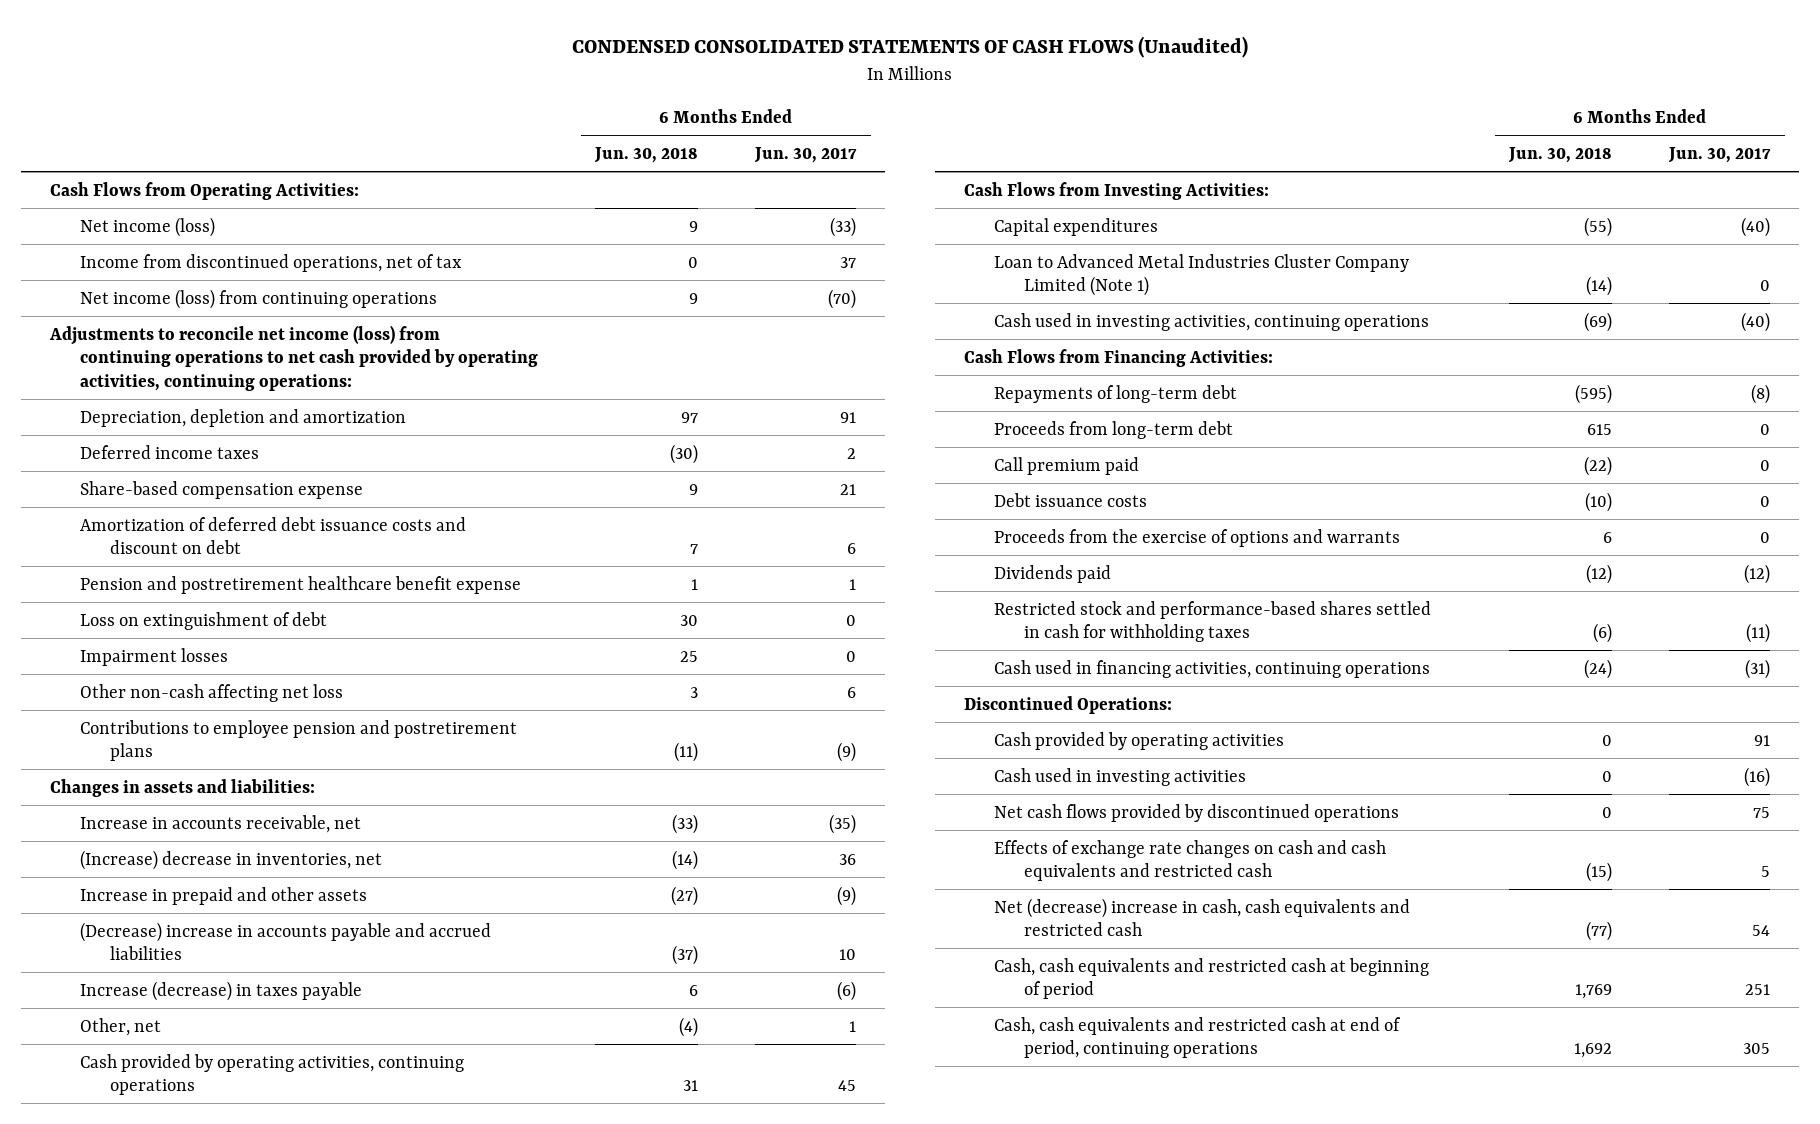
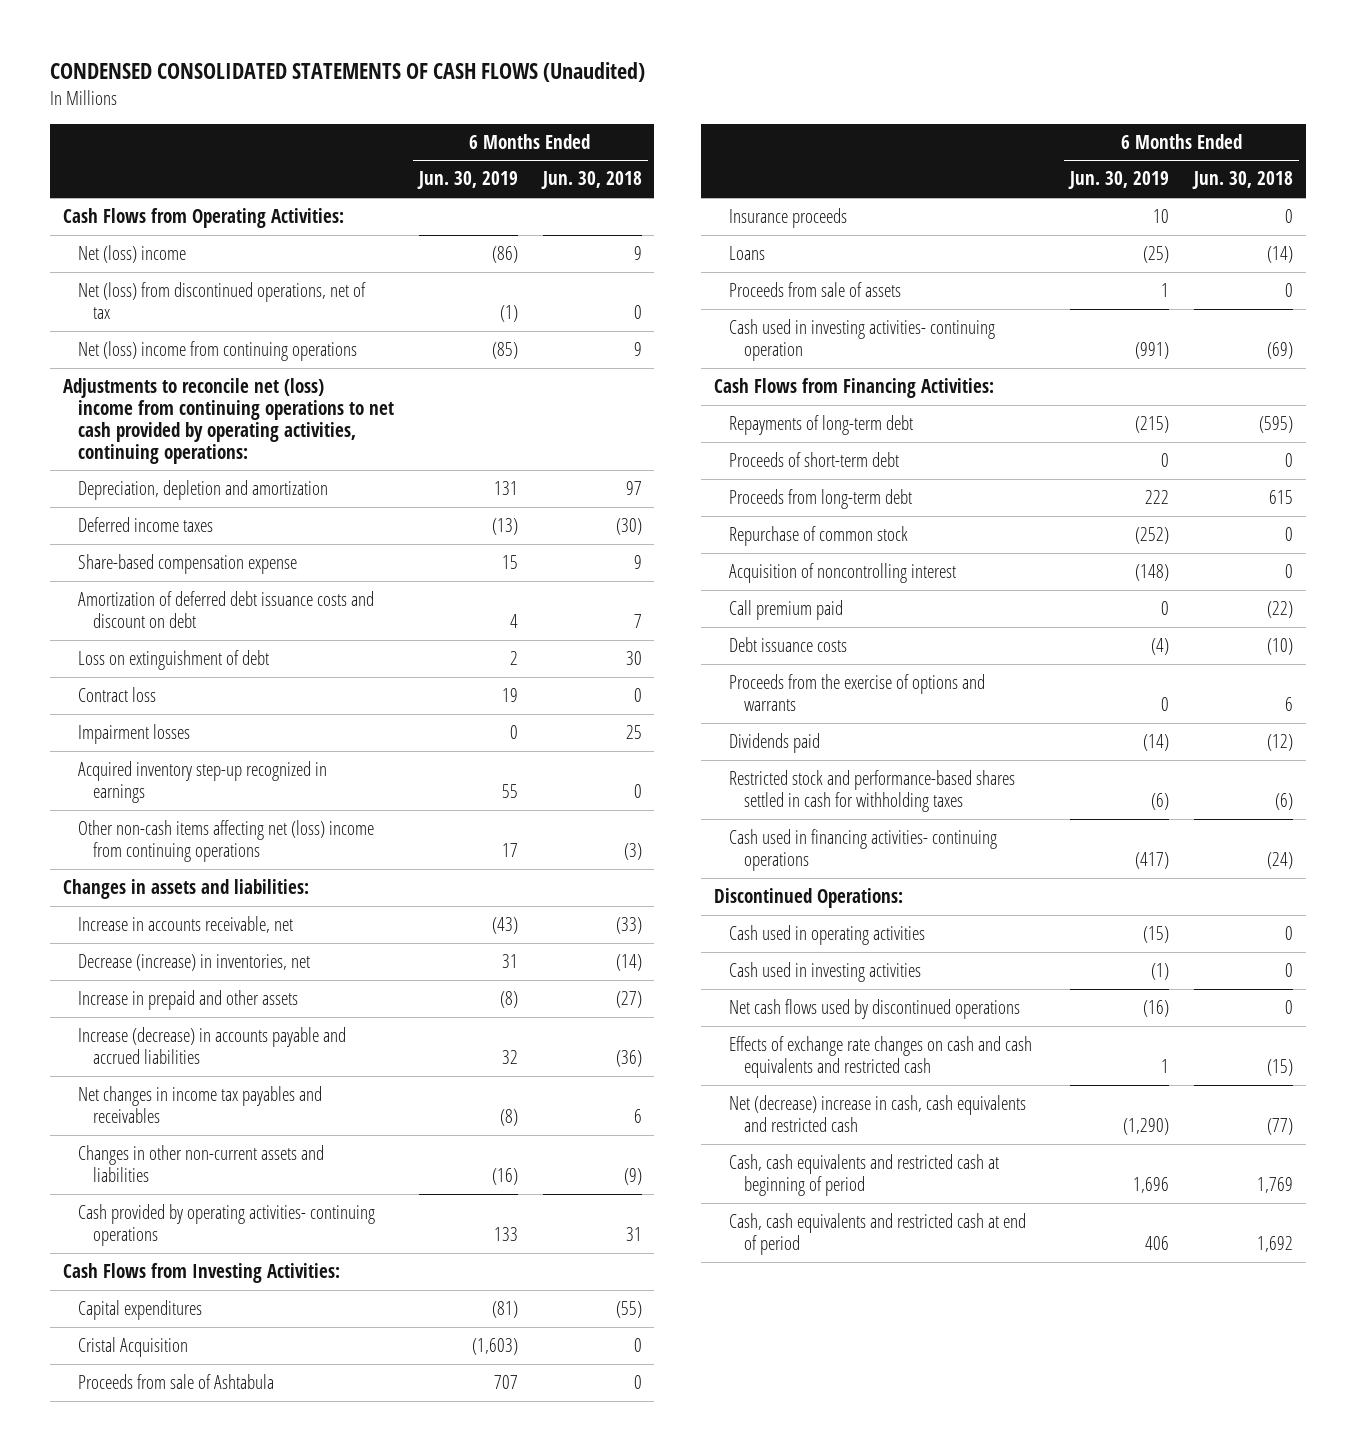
- | 6 Months Ended Jun. 30, 2018 | 6 Months Ended Jun. 30, 2017
+ | 6 Months Ended Jun. 30, 2019 | 6 Months Ended Jun. 30, 2018
- Net income (loss) | 9 | (33)
- Income from discontinued operations, net of tax | 0 | 37
- Net income (loss) from continuing operations | 9 | (70)
- Adjustments to reconcile net income (loss) from continuing operations to net cash provided by operating activities, continuing operations:
+ Net (loss) income | (86) | 9
+ Net (loss) from discontinued operations, net of tax | (1) | 0
+ Net (loss) income from continuing operations | (85) | 9
+ Adjustments to reconcile net (loss) income from continuing operations to net cash provided by operating activities, continuing operations:
- Pension and postretirement healthcare benefit expense | 1 | 1
+ Contract loss | 19 | 0
- Other non-cash affecting net loss | 3 | 6
- Contributions to employee pension and postretirement plans | (11) | (9)
+ Acquired inventory step-up recognized in earnings | 55 | 0
+ Other non-cash items affecting net (loss) income from continuing operations | 17 | (3)
- (Increase) decrease in inventories, net | (14) | 36
+ Decrease (increase) in inventories, net | 31 | (14)
- (Decrease) increase in accounts payable and accrued liabilities | (37) | 10
- Increase (decrease) in taxes payable | 6 | (6)
- Other, net | (4) | 1
- Cash provided by operating activities, continuing operations | 31 | 45
+ Increase (decrease) in accounts payable and accrued liabilities | 32 | (36)
+ Net changes in income tax payables and receivables | (8) | 6
+ Changes in other non-current assets and liabilities | (16) | (9)
+ Cash provided by operating activities- continuing operations | 133 | 31
- Loan to Advanced Metal Industries Cluster Company Limited (Note 1) | (14) | 0
- Cash used in investing activities, continuing operations | (69) | (40)
+ Cristal Acquisition | (1,603) | 0
+ Proceeds from sale of Ashtabula | 707 | 0
+ Insurance proceeds | 10 | 0
+ Loans | (25) | (14)
+ Proceeds from sale of assets | 1 | 0
+ Cash used in investing activities- continuing operation | (991) | (69)
+ Proceeds of short-term debt | 0 | 0
+ Repurchase of common stock | (252) | 0
+ Acquisition of noncontrolling interest | (148) | 0
- Cash used in financing activities, continuing operations | (24) | (31)
+ Cash used in financing activities- continuing operations | (417) | (24)
- Cash provided by operating activities | 0 | 91
+ Cash used in operating activities | (15) | 0
- Net cash flows provided by discontinued operations | 0 | 75
+ Net cash flows used by discontinued operations | (16) | 0
- Cash, cash equivalents and restricted cash at end of period, continuing operations | 1,692 | 305
+ Cash, cash equivalents and restricted cash at end of period | 406 | 1,692

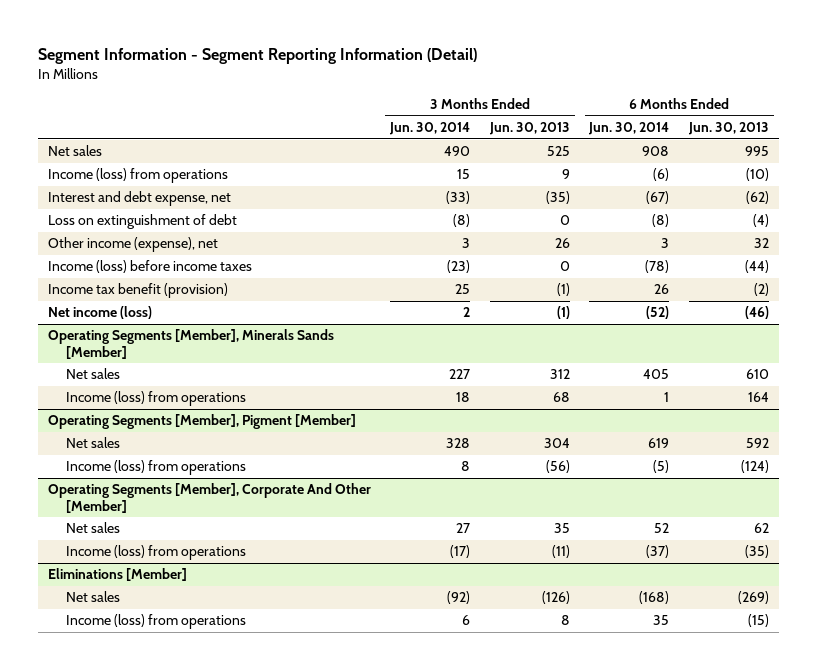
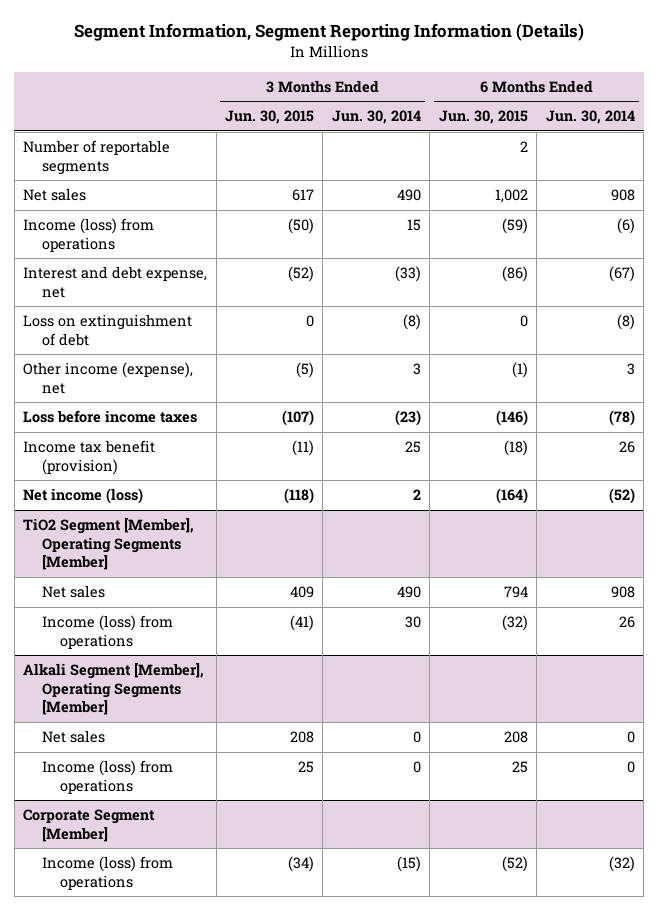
- Segment Information - Segment Reporting Information (Detail)
+ Segment Information, Segment Reporting Information (Details)
- | 3 Months Ended Jun. 30, 2014 | 3 Months Ended Jun. 30, 2013 | 6 Months Ended Jun. 30, 2014 | 6 Months Ended Jun. 30, 2013
+ | 3 Months Ended Jun. 30, 2015 | 3 Months Ended Jun. 30, 2014 | 6 Months Ended Jun. 30, 2015 | 6 Months Ended Jun. 30, 2014
+ Number of reportable segments | | | 2 |
- Income (loss) before income taxes | (23) | 0 | (78) | (44)
+ Loss before income taxes | (107) | (23) | (146) | (78)
- Operating Segments [Member], Minerals Sands [Member]
- Net sales | 227 | 312 | 405 | 610
- Income (loss) from operations | 18 | 68 | 1 | 164
- Operating Segments [Member], Pigment [Member]
- Net sales | 328 | 304 | 619 | 592
- Income (loss) from operations | 8 | (56) | (5) | (124)
- Operating Segments [Member], Corporate And Other [Member]
- Net sales | 27 | 35 | 52 | 62
- Income (loss) from operations | (17) | (11) | (37) | (35)
- Eliminations [Member]
- Net sales | (92) | (126) | (168) | (269)
- Income (loss) from operations | 6 | 8 | 35 | (15)
+ TiO2 Segment [Member], Operating Segments [Member]
+ Net sales | 409 | 490 | 794 | 908
+ Income (loss) from operations | (41) | 30 | (32) | 26
+ Alkali Segment [Member], Operating Segments [Member]
+ Net sales | 208 | 0 | 208 | 0
+ Income (loss) from operations | 25 | 0 | 25 | 0
+ Corporate Segment [Member]
+ Income (loss) from operations | (34) | (15) | (52) | (32)

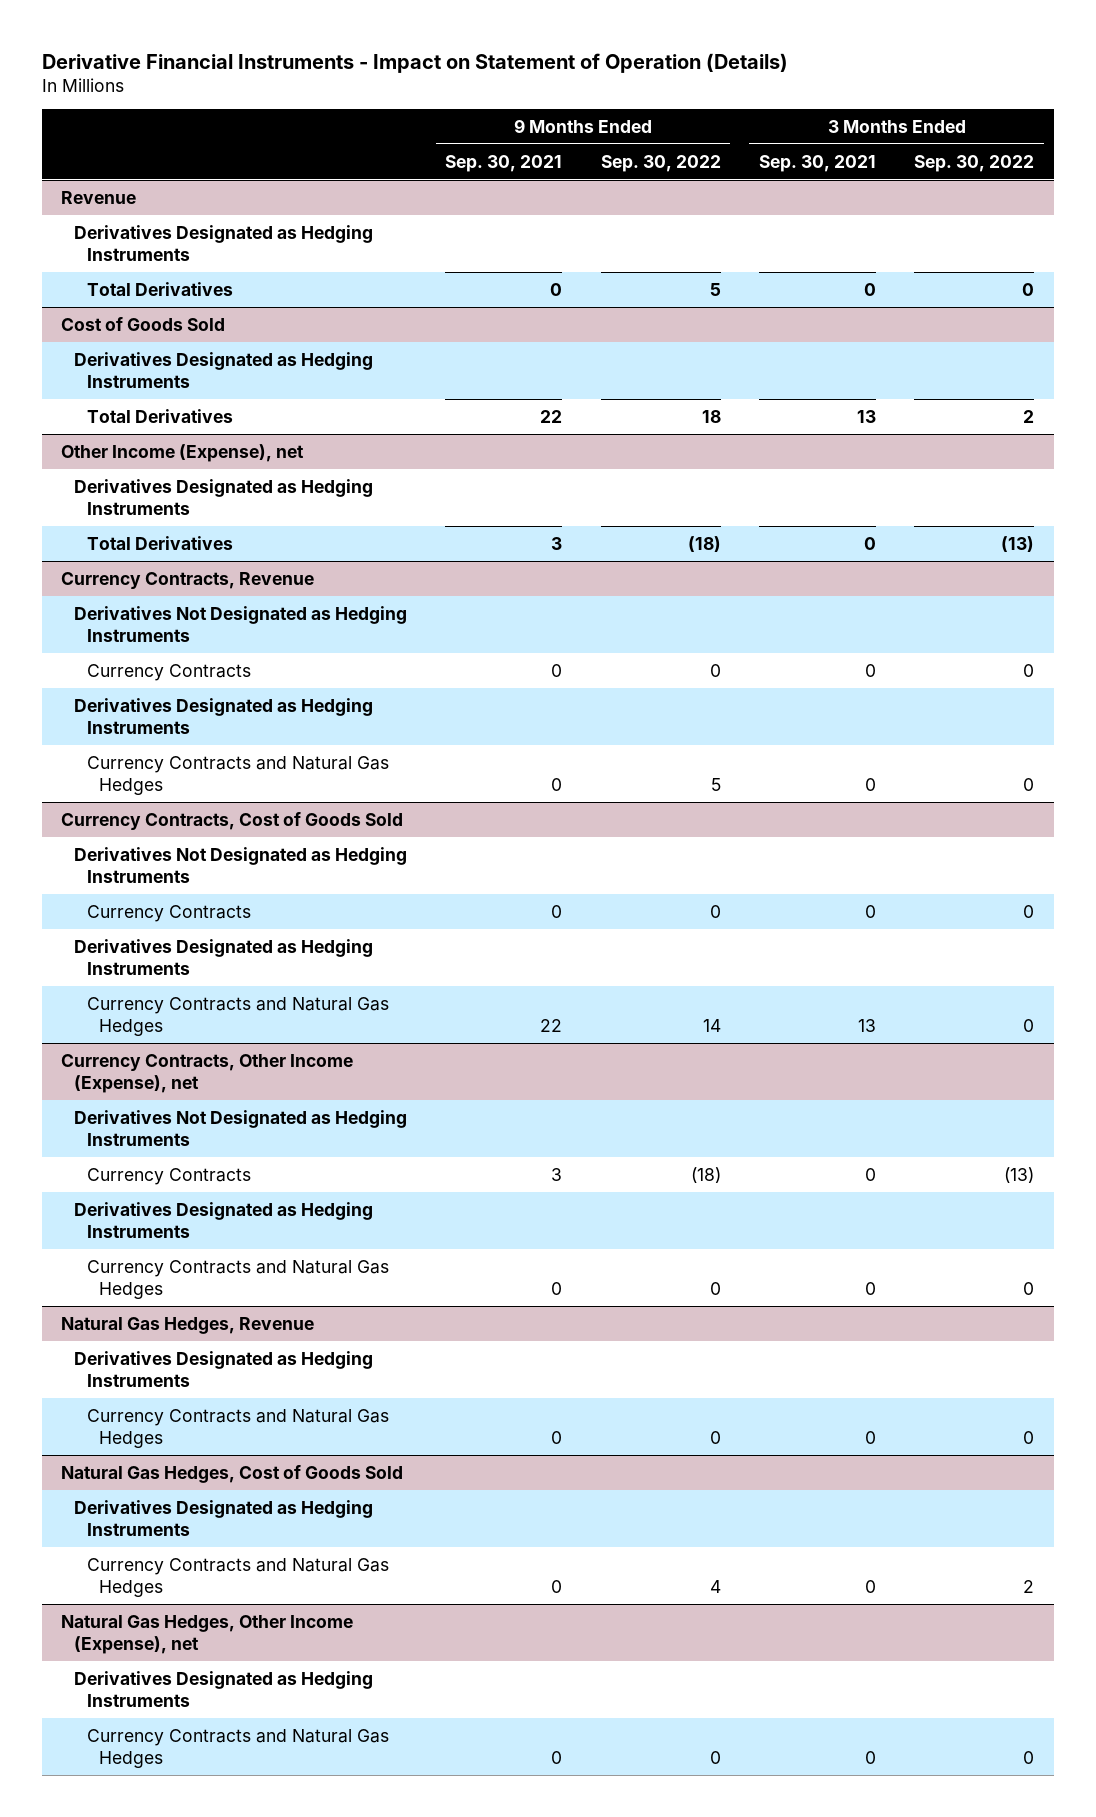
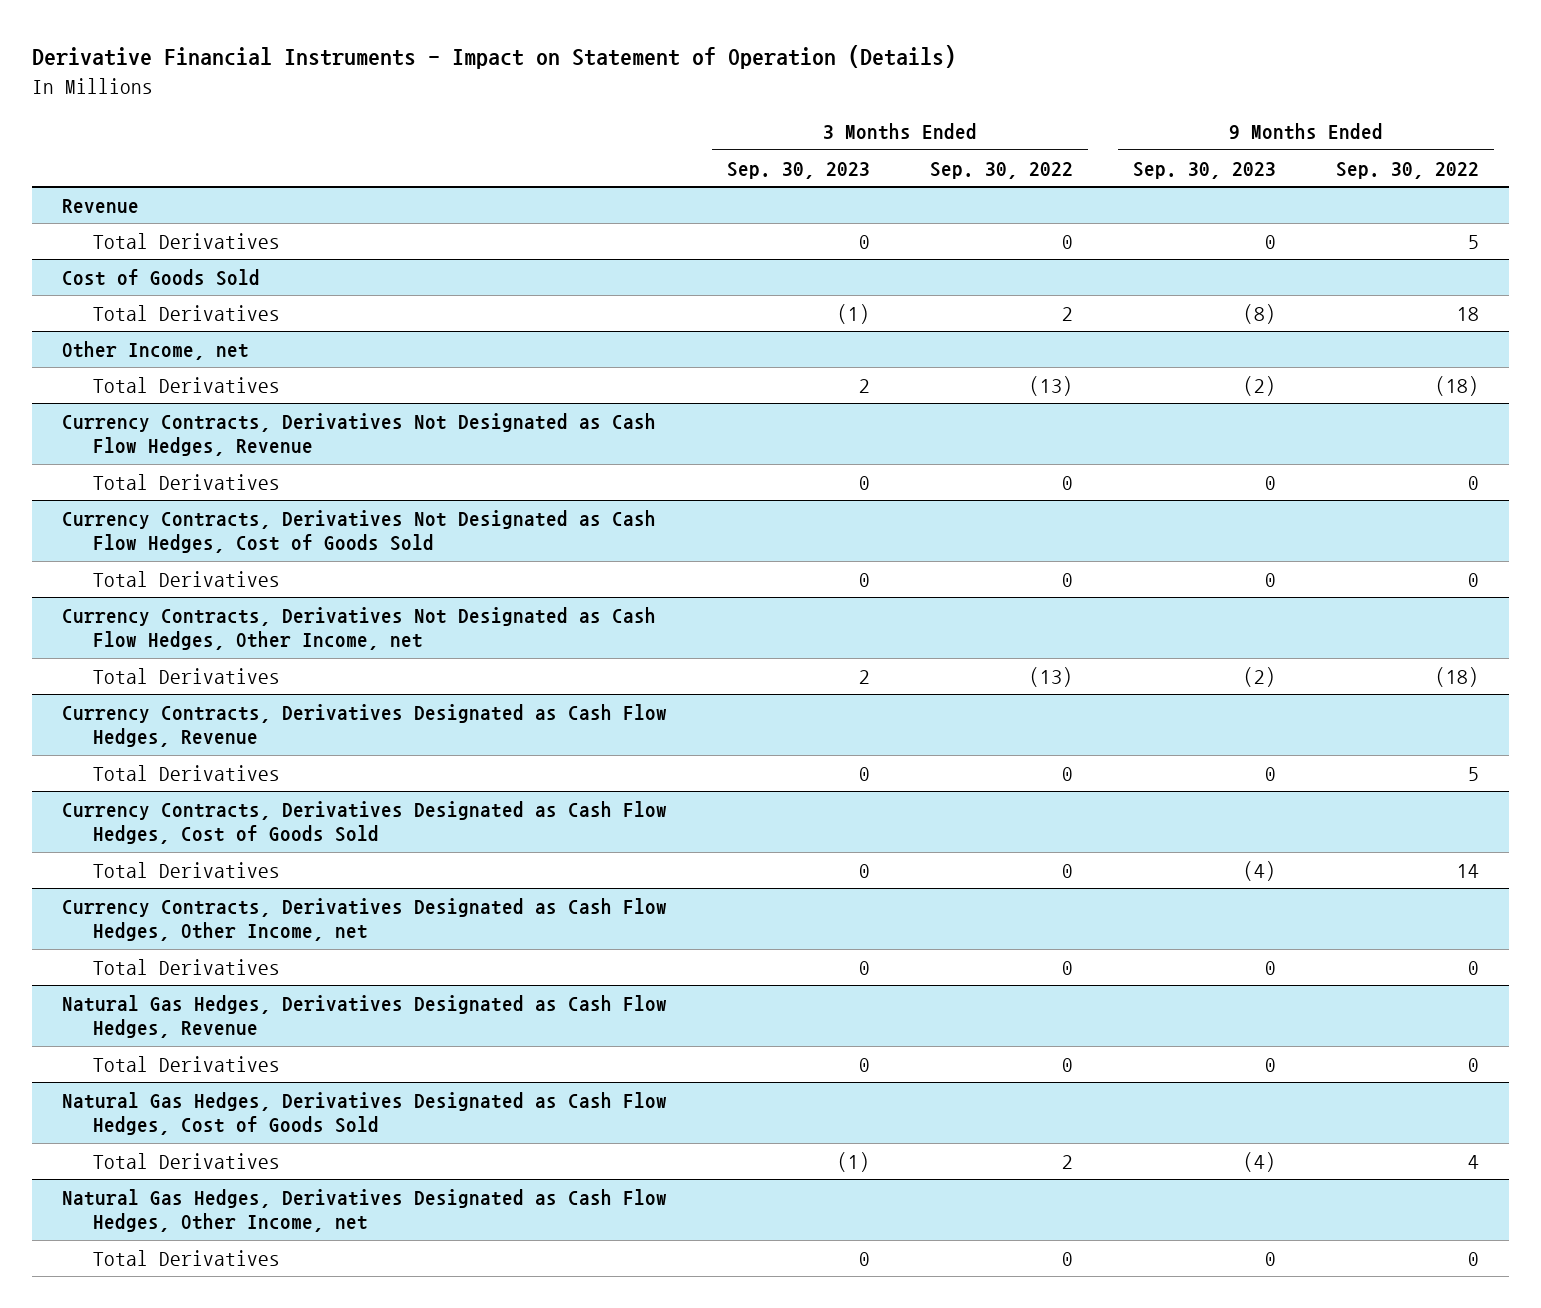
- | 9 Months Ended Sep. 30, 2021 | 9 Months Ended Sep. 30, 2022 | 3 Months Ended Sep. 30, 2021 | 3 Months Ended Sep. 30, 2022
+ | 3 Months Ended Sep. 30, 2023 | 3 Months Ended Sep. 30, 2022 | 9 Months Ended Sep. 30, 2023 | 9 Months Ended Sep. 30, 2022
@ Revenue
- Derivatives Designated as Hedging Instruments
@ Cost of Goods Sold
- Derivatives Designated as Hedging Instruments
- Other Income (Expense), net
- Derivatives Designated as Hedging Instruments
+ Other Income, net
- Currency Contracts, Revenue
- Derivatives Not Designated as Hedging Instruments
- Currency Contracts | 0 | 0 | 0 | 0
- Derivatives Designated as Hedging Instruments
- Currency Contracts and Natural Gas Hedges | 0 | 5 | 0 | 0
- Currency Contracts, Cost of Goods Sold
- Derivatives Not Designated as Hedging Instruments
- Currency Contracts | 0 | 0 | 0 | 0
- Derivatives Designated as Hedging Instruments
- Currency Contracts and Natural Gas Hedges | 22 | 14 | 13 | 0
- Currency Contracts, Other Income (Expense), net
- Derivatives Not Designated as Hedging Instruments
- Currency Contracts | 3 | (18) | 0 | (13)
- Derivatives Designated as Hedging Instruments
- Currency Contracts and Natural Gas Hedges | 0 | 0 | 0 | 0
- Natural Gas Hedges, Revenue
- Derivatives Designated as Hedging Instruments
- Currency Contracts and Natural Gas Hedges | 0 | 0 | 0 | 0
- Natural Gas Hedges, Cost of Goods Sold
- Derivatives Designated as Hedging Instruments
- Currency Contracts and Natural Gas Hedges | 0 | 4 | 0 | 2
- Natural Gas Hedges, Other Income (Expense), net
- Derivatives Designated as Hedging Instruments
- Currency Contracts and Natural Gas Hedges | 0 | 0 | 0 | 0
+ Currency Contracts, Derivatives Not Designated as Cash Flow Hedges, Revenue
+ Total Derivatives | 0 | 0 | 0 | 0
+ Currency Contracts, Derivatives Not Designated as Cash Flow Hedges, Cost of Goods Sold
+ Total Derivatives | 0 | 0 | 0 | 0
+ Currency Contracts, Derivatives Not Designated as Cash Flow Hedges, Other Income, net
+ Total Derivatives | 2 | (13) | (2) | (18)
+ Currency Contracts, Derivatives Designated as Cash Flow Hedges, Revenue
+ Total Derivatives | 0 | 0 | 0 | 5
+ Currency Contracts, Derivatives Designated as Cash Flow Hedges, Cost of Goods Sold
+ Total Derivatives | 0 | 0 | (4) | 14
+ Currency Contracts, Derivatives Designated as Cash Flow Hedges, Other Income, net
+ Total Derivatives | 0 | 0 | 0 | 0
+ Natural Gas Hedges, Derivatives Designated as Cash Flow Hedges, Revenue
+ Total Derivatives | 0 | 0 | 0 | 0
+ Natural Gas Hedges, Derivatives Designated as Cash Flow Hedges, Cost of Goods Sold
+ Total Derivatives | (1) | 2 | (4) | 4
+ Natural Gas Hedges, Derivatives Designated as Cash Flow Hedges, Other Income, net
+ Total Derivatives | 0 | 0 | 0 | 0

